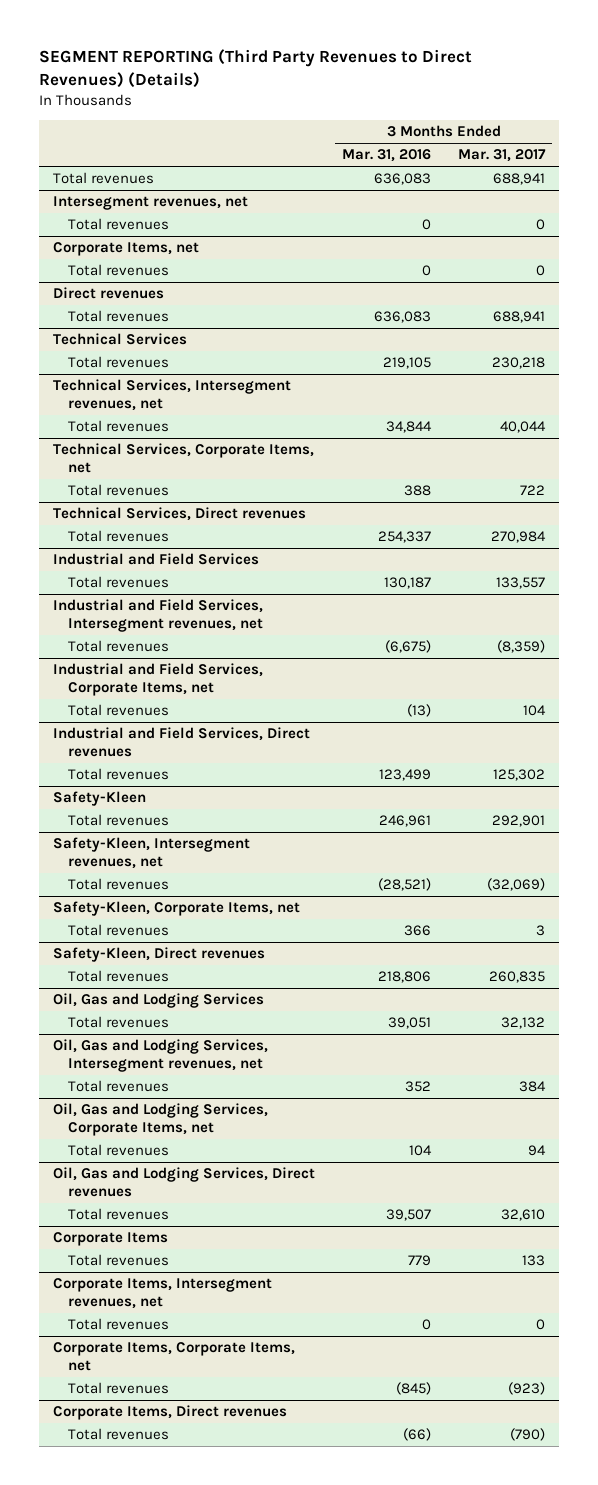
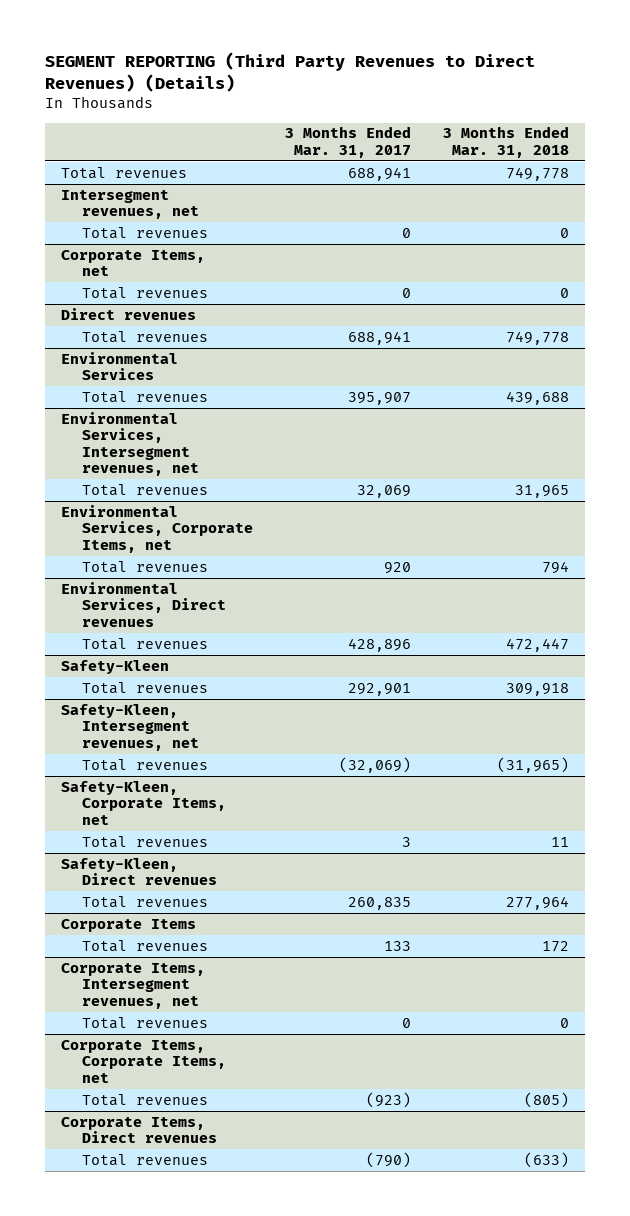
- | 3 Months Ended Mar. 31, 2016 | 3 Months Ended Mar. 31, 2017
+ | 3 Months Ended Mar. 31, 2017 | 3 Months Ended Mar. 31, 2018
- Technical Services
- Total revenues | 219,105 | 230,218
- Technical Services, Intersegment revenues, net
- Total revenues | 34,844 | 40,044
- Technical Services, Corporate Items, net
- Total revenues | 388 | 722
- Technical Services, Direct revenues
- Total revenues | 254,337 | 270,984
- Industrial and Field Services
- Total revenues | 130,187 | 133,557
- Industrial and Field Services, Intersegment revenues, net
- Total revenues | (6,675) | (8,359)
- Industrial and Field Services, Corporate Items, net
- Total revenues | (13) | 104
- Industrial and Field Services, Direct revenues
- Total revenues | 123,499 | 125,302
+ Environmental Services
+ Total revenues | 395,907 | 439,688
+ Environmental Services, Intersegment revenues, net
+ Total revenues | 32,069 | 31,965
+ Environmental Services, Corporate Items, net
+ Total revenues | 920 | 794
+ Environmental Services, Direct revenues
+ Total revenues | 428,896 | 472,447
- Oil, Gas and Lodging Services
- Total revenues | 39,051 | 32,132
- Oil, Gas and Lodging Services, Intersegment revenues, net
- Total revenues | 352 | 384
- Oil, Gas and Lodging Services, Corporate Items, net
- Total revenues | 104 | 94
- Oil, Gas and Lodging Services, Direct revenues
- Total revenues | 39,507 | 32,610

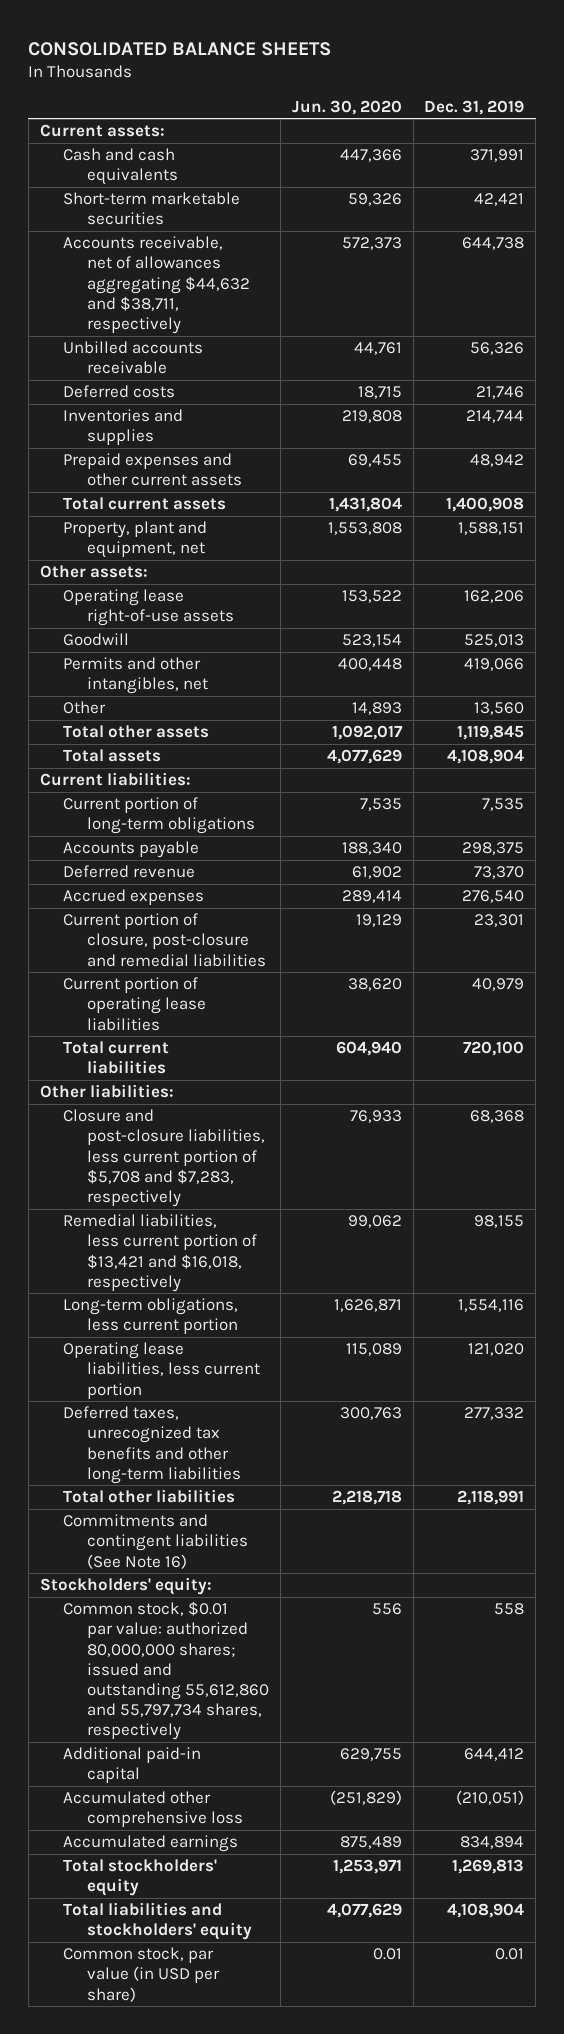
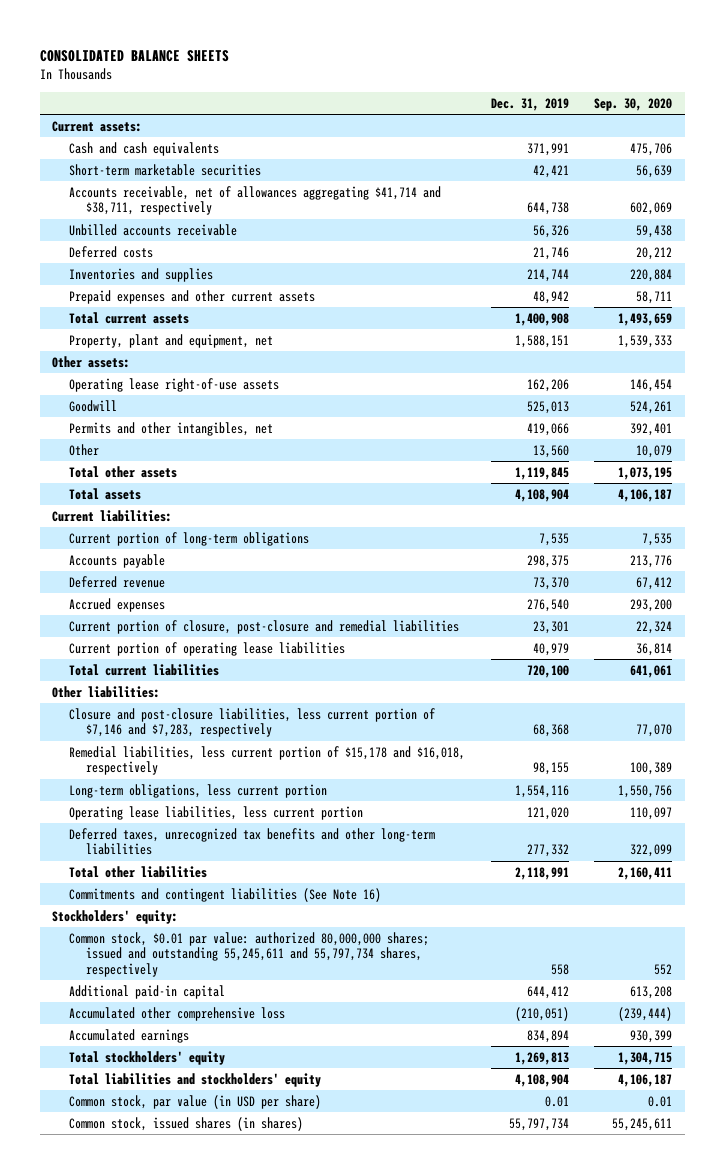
- | Jun. 30, 2020 | Dec. 31, 2019
+ | Dec. 31, 2019 | Sep. 30, 2020
- Accounts receivable, net of allowances aggregating $44,632 and $38,711, respectively | 572,373 | 644,738
+ Accounts receivable, net of allowances aggregating $41,714 and $38,711, respectively | 644,738 | 602,069
- Closure and post-closure liabilities, less current portion of $5,708 and $7,283, respectively | 76,933 | 68,368
- Remedial liabilities, less current portion of $13,421 and $16,018, respectively | 99,062 | 98,155
+ Closure and post-closure liabilities, less current portion of $7,146 and $7,283, respectively | 68,368 | 77,070
+ Remedial liabilities, less current portion of $15,178 and $16,018, respectively | 98,155 | 100,389
- Common stock, $0.01 par value: authorized 80,000,000 shares; issued and outstanding 55,612,860 and 55,797,734 shares, respectively | 556 | 558
+ Common stock, $0.01 par value: authorized 80,000,000 shares; issued and outstanding 55,245,611 and 55,797,734 shares, respectively | 558 | 552
+ Common stock, issued shares (in shares) | 55,797,734 | 55,245,611

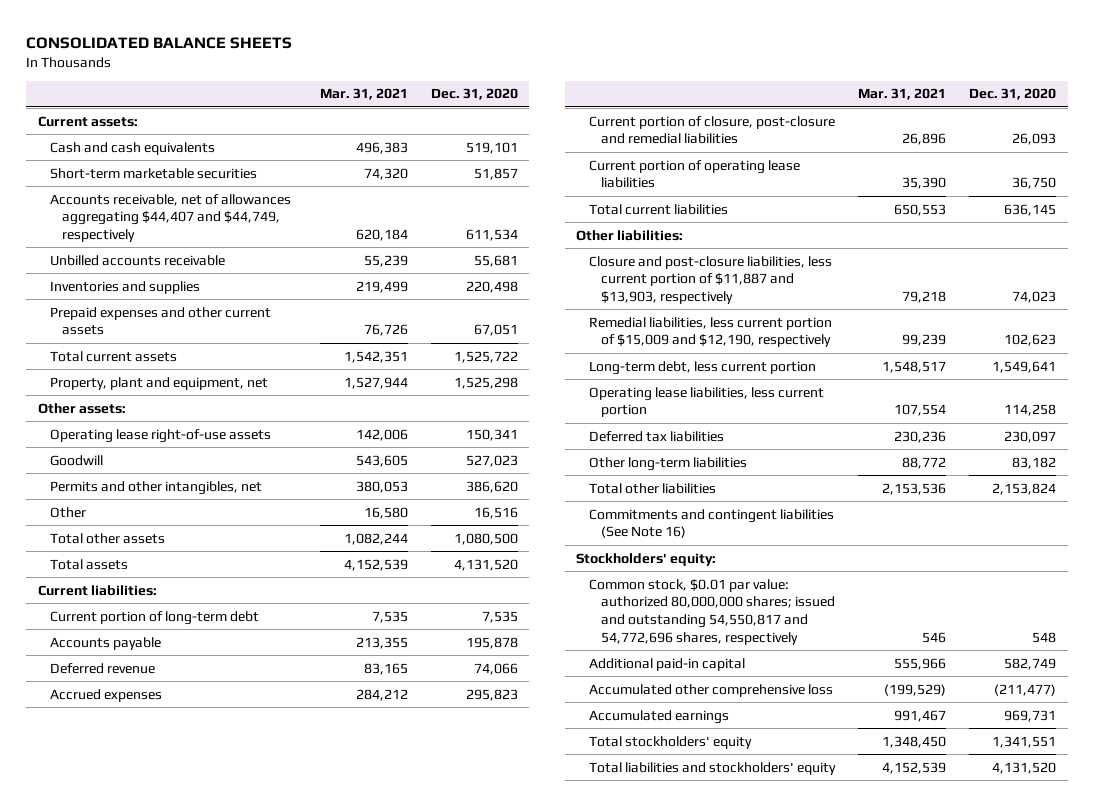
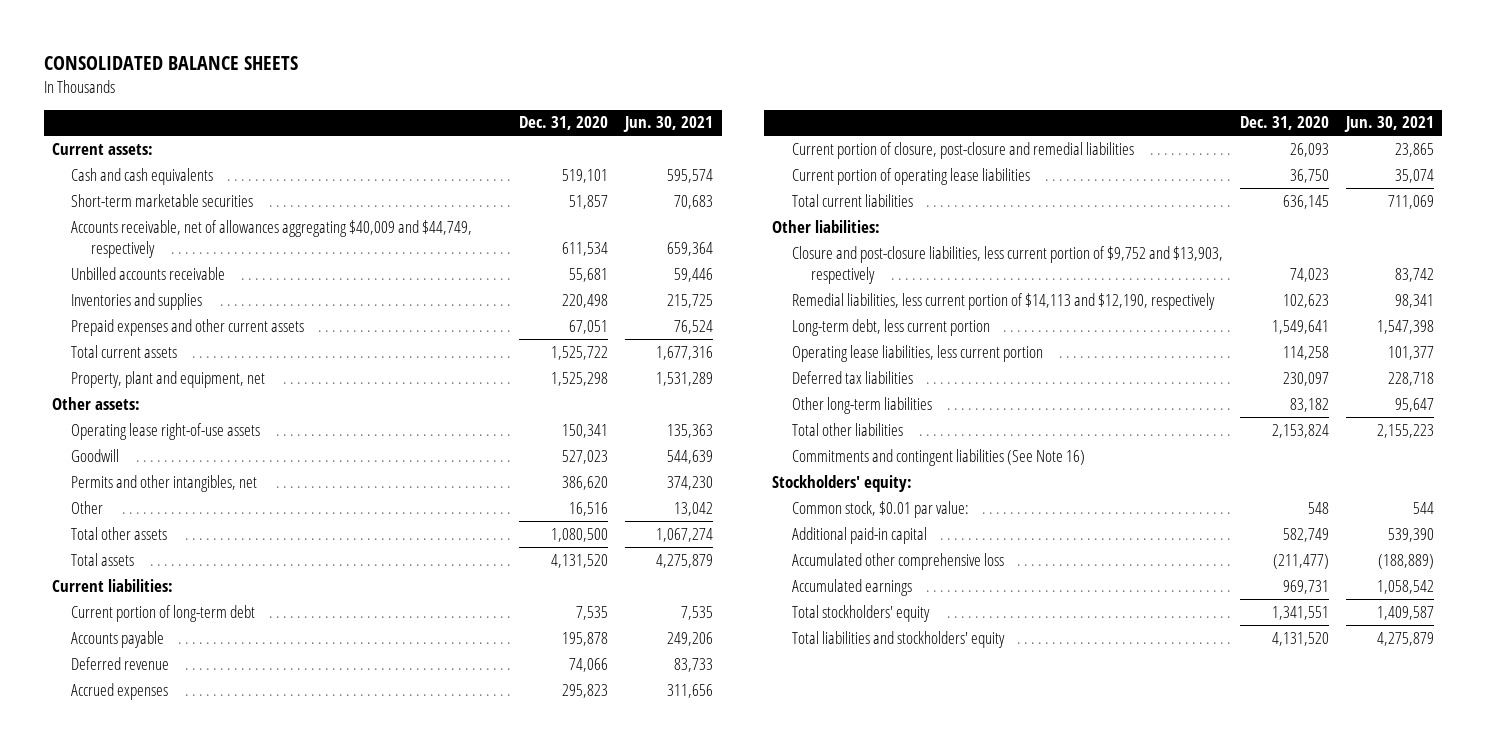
- | Mar. 31, 2021 | Dec. 31, 2020
+ | Dec. 31, 2020 | Jun. 30, 2021
- Accounts receivable, net of allowances aggregating $44,407 and $44,749, respectively | 620,184 | 611,534
+ Accounts receivable, net of allowances aggregating $40,009 and $44,749, respectively | 611,534 | 659,364
- Closure and post-closure liabilities, less current portion of $11,887 and $13,903, respectively | 79,218 | 74,023
- Remedial liabilities, less current portion of $15,009 and $12,190, respectively | 99,239 | 102,623
+ Closure and post-closure liabilities, less current portion of $9,752 and $13,903, respectively | 74,023 | 83,742
+ Remedial liabilities, less current portion of $14,113 and $12,190, respectively | 102,623 | 98,341
- Common stock, $0.01 par value: authorized 80,000,000 shares; issued and outstanding 54,550,817 and 54,772,696 shares, respectively | 546 | 548
+ Common stock, $0.01 par value: | 548 | 544

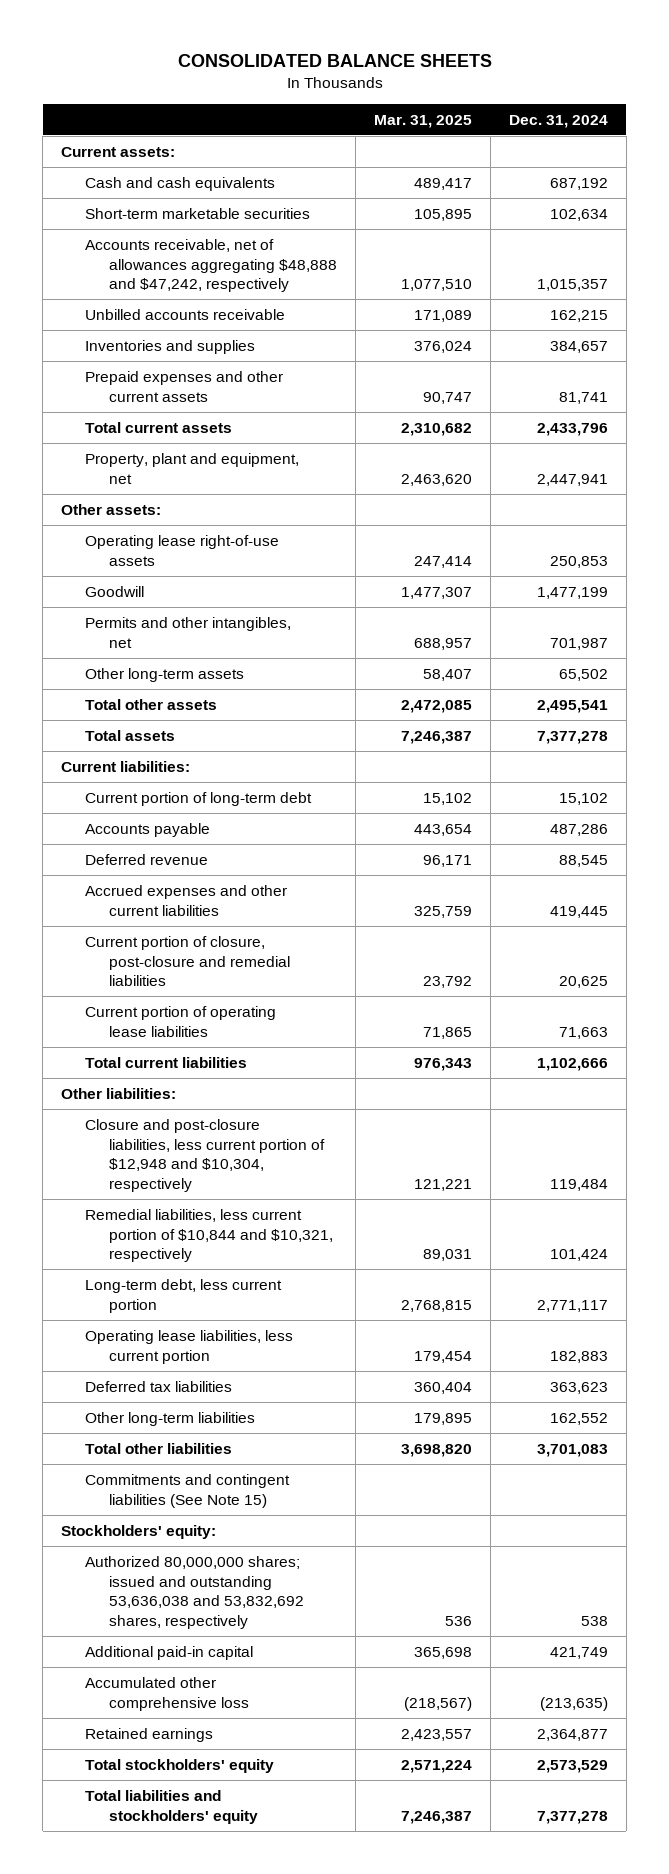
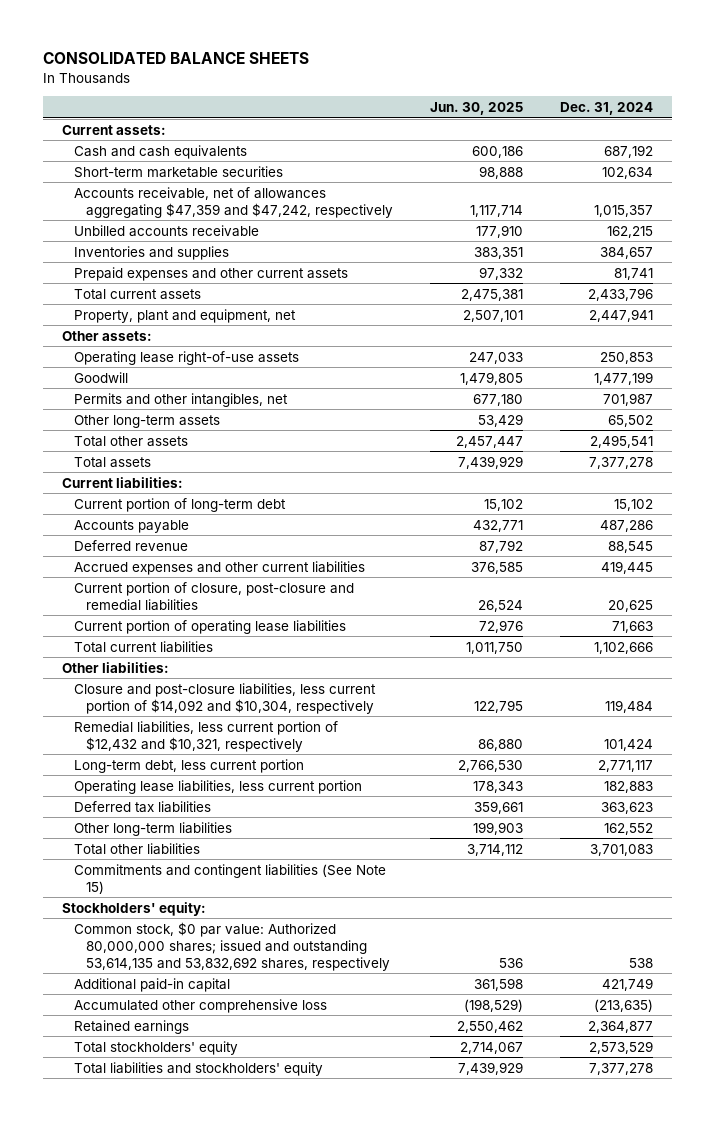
- | Mar. 31, 2025 | Dec. 31, 2024
+ | Jun. 30, 2025 | Dec. 31, 2024
- Accounts receivable, net of allowances aggregating $48,888 and $47,242, respectively | 1,077,510 | 1,015,357
+ Accounts receivable, net of allowances aggregating $47,359 and $47,242, respectively | 1,117,714 | 1,015,357
- Closure and post-closure liabilities, less current portion of $12,948 and $10,304, respectively | 121,221 | 119,484
- Remedial liabilities, less current portion of $10,844 and $10,321, respectively | 89,031 | 101,424
+ Closure and post-closure liabilities, less current portion of $14,092 and $10,304, respectively | 122,795 | 119,484
+ Remedial liabilities, less current portion of $12,432 and $10,321, respectively | 86,880 | 101,424
- Authorized 80,000,000 shares; issued and outstanding 53,636,038 and 53,832,692 shares, respectively | 536 | 538
+ Common stock, $0 par value: Authorized 80,000,000 shares; issued and outstanding 53,614,135 and 53,832,692 shares, respectively | 536 | 538

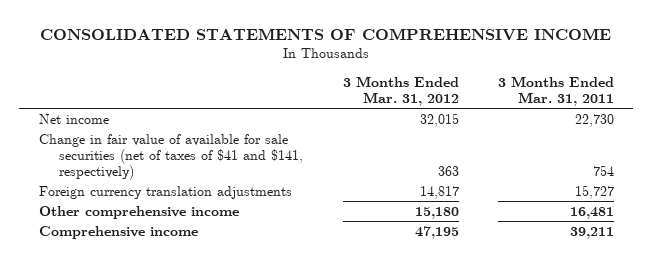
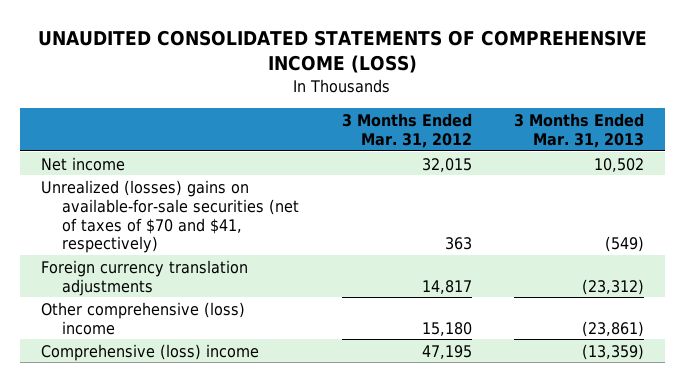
- CONSOLIDATED STATEMENTS OF COMPREHENSIVE INCOME
+ UNAUDITED CONSOLIDATED STATEMENTS OF COMPREHENSIVE INCOME (LOSS)
- | 3 Months Ended Mar. 31, 2012 | 3 Months Ended Mar. 31, 2011
+ | 3 Months Ended Mar. 31, 2012 | 3 Months Ended Mar. 31, 2013
- Change in fair value of available for sale securities (net of taxes of $41 and $141, respectively) | 363 | 754
+ Unrealized (losses) gains on available-for-sale securities (net of taxes of $70 and $41, respectively) | 363 | (549)
- Other comprehensive income | 15,180 | 16,481
- Comprehensive income | 47,195 | 39,211
+ Other comprehensive (loss) income | 15,180 | (23,861)
+ Comprehensive (loss) income | 47,195 | (13,359)

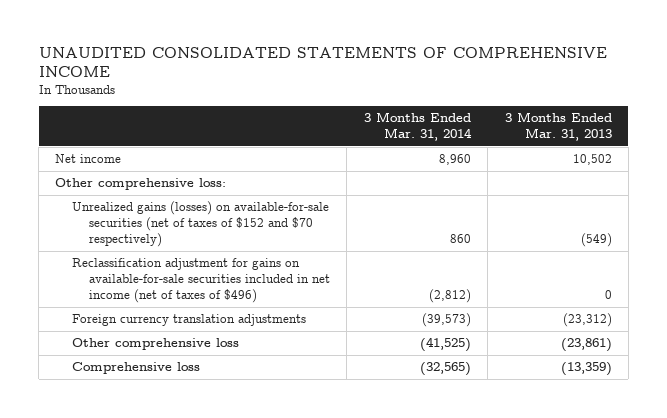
- UNAUDITED CONSOLIDATED STATEMENTS OF COMPREHENSIVE INCOME (LOSS)
+ UNAUDITED CONSOLIDATED STATEMENTS OF COMPREHENSIVE INCOME
- | 3 Months Ended Mar. 31, 2012 | 3 Months Ended Mar. 31, 2013
+ | 3 Months Ended Mar. 31, 2014 | 3 Months Ended Mar. 31, 2013
- Unrealized (losses) gains on available-for-sale securities (net of taxes of $70 and $41, respectively) | 363 | (549)
+ Other comprehensive loss:
+ Unrealized gains (losses) on available-for-sale securities (net of taxes of $152 and $70 respectively) | 860 | (549)
+ Reclassification adjustment for gains on available-for-sale securities included in net income (net of taxes of $496) | (2,812) | 0
- Other comprehensive (loss) income | 15,180 | (23,861)
- Comprehensive (loss) income | 47,195 | (13,359)
+ Other comprehensive loss | (41,525) | (23,861)
+ Comprehensive loss | (32,565) | (13,359)

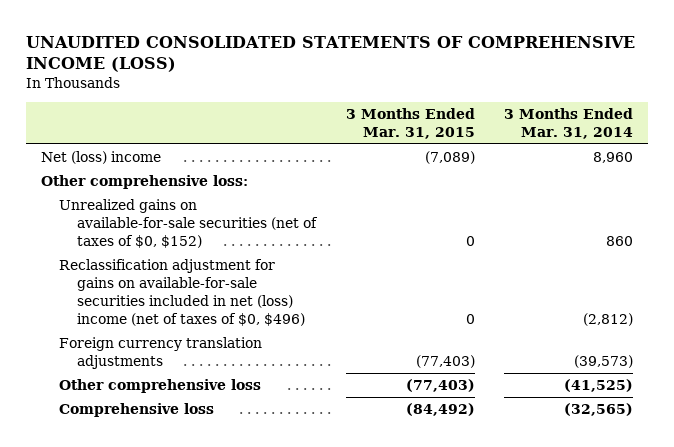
- UNAUDITED CONSOLIDATED STATEMENTS OF COMPREHENSIVE INCOME
+ UNAUDITED CONSOLIDATED STATEMENTS OF COMPREHENSIVE INCOME (LOSS)
- | 3 Months Ended Mar. 31, 2014 | 3 Months Ended Mar. 31, 2013
+ | 3 Months Ended Mar. 31, 2015 | 3 Months Ended Mar. 31, 2014
- Net income | 8,960 | 10,502
+ Net (loss) income | (7,089) | 8,960
- Unrealized gains (losses) on available-for-sale securities (net of taxes of $152 and $70 respectively) | 860 | (549)
- Reclassification adjustment for gains on available-for-sale securities included in net income (net of taxes of $496) | (2,812) | 0
+ Unrealized gains on available-for-sale securities (net of taxes of $0, $152) | 0 | 860
+ Reclassification adjustment for gains on available-for-sale securities included in net (loss) income (net of taxes of $0, $496) | 0 | (2,812)

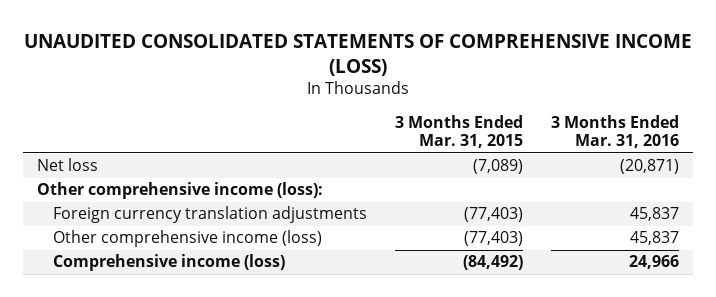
- | 3 Months Ended Mar. 31, 2015 | 3 Months Ended Mar. 31, 2014
+ | 3 Months Ended Mar. 31, 2015 | 3 Months Ended Mar. 31, 2016
- Net (loss) income | (7,089) | 8,960
- Other comprehensive loss:
- Unrealized gains on available-for-sale securities (net of taxes of $0, $152) | 0 | 860
- Reclassification adjustment for gains on available-for-sale securities included in net (loss) income (net of taxes of $0, $496) | 0 | (2,812)
+ Net loss | (7,089) | (20,871)
+ Other comprehensive income (loss):
- Other comprehensive loss | (77,403) | (41,525)
- Comprehensive loss | (84,492) | (32,565)
+ Other comprehensive income (loss) | (77,403) | 45,837
+ Comprehensive income (loss) | (84,492) | 24,966

